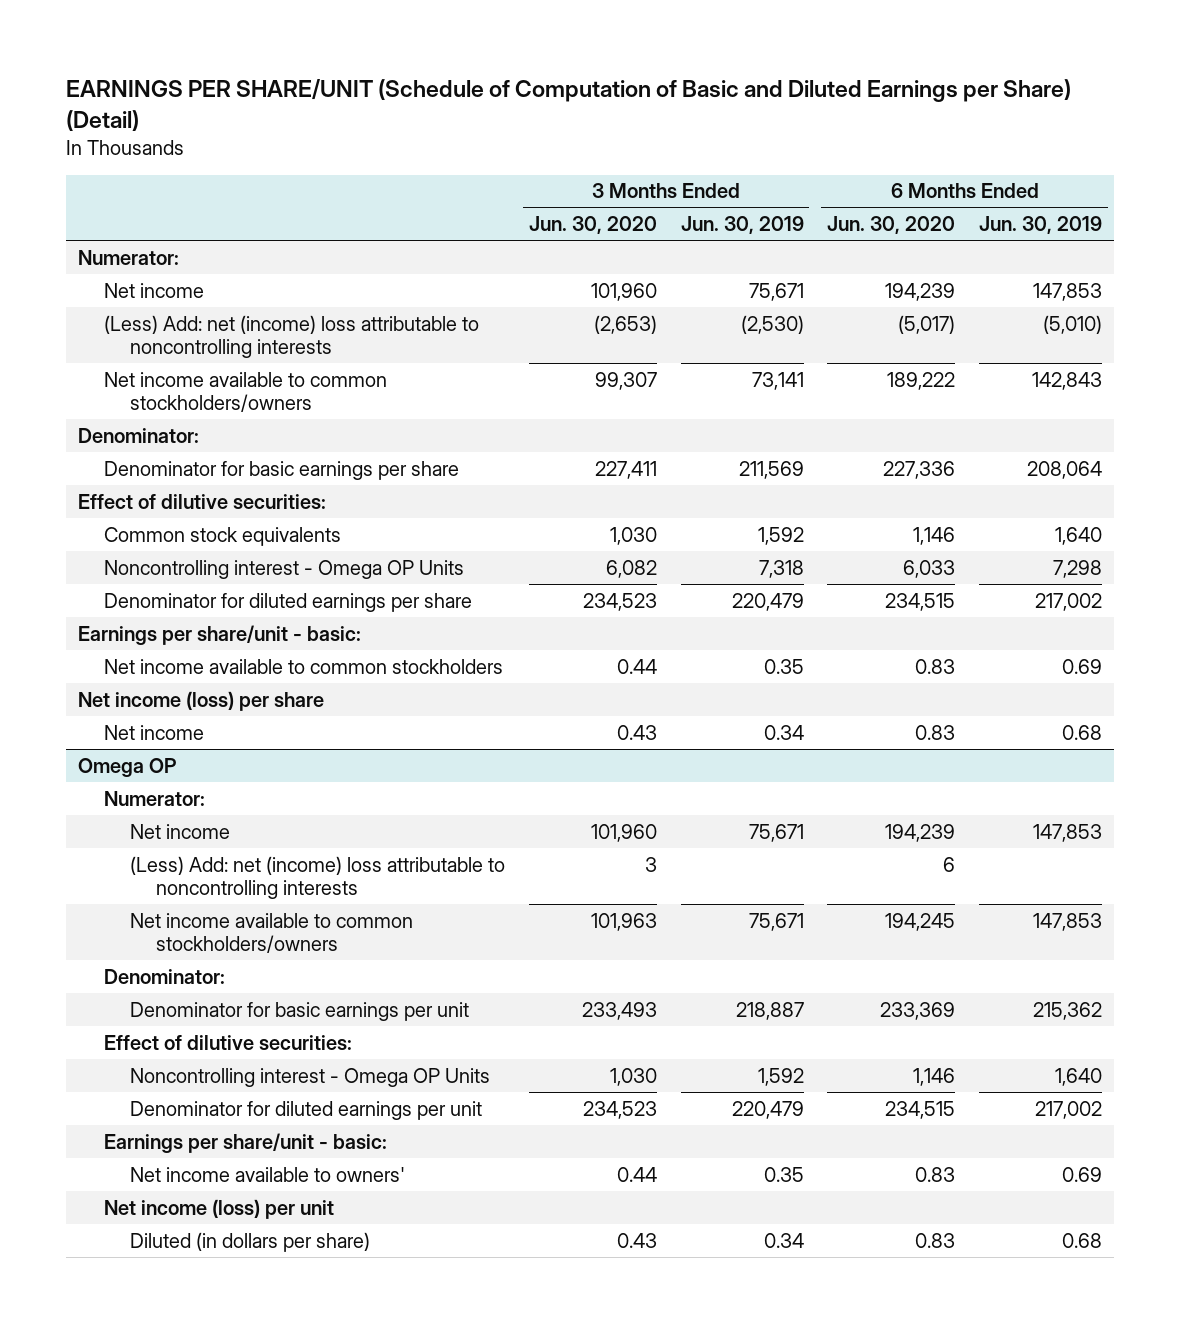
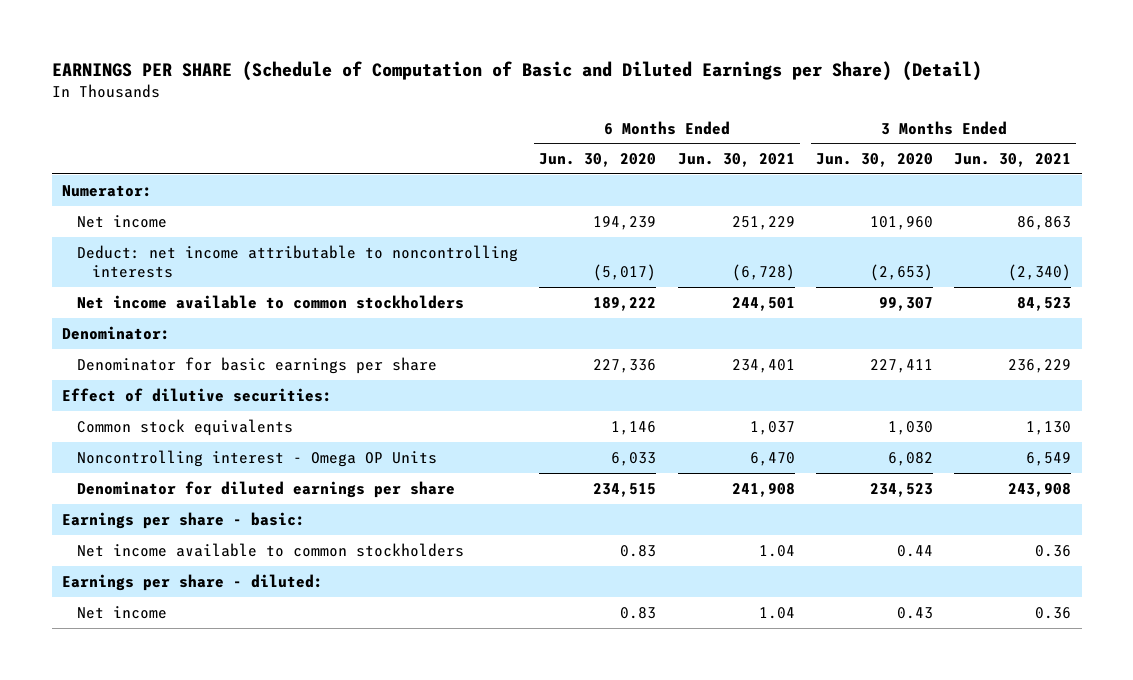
- EARNINGS PER SHARE/UNIT (Schedule of Computation of Basic and Diluted Earnings per Share) (Detail)
+ EARNINGS PER SHARE (Schedule of Computation of Basic and Diluted Earnings per Share) (Detail)
- | 3 Months Ended Jun. 30, 2020 | 3 Months Ended Jun. 30, 2019 | 6 Months Ended Jun. 30, 2020 | 6 Months Ended Jun. 30, 2019
+ | 6 Months Ended Jun. 30, 2020 | 6 Months Ended Jun. 30, 2021 | 3 Months Ended Jun. 30, 2020 | 3 Months Ended Jun. 30, 2021
- (Less) Add: net (income) loss attributable to noncontrolling interests | (2,653) | (2,530) | (5,017) | (5,010)
- Net income available to common stockholders/owners | 99,307 | 73,141 | 189,222 | 142,843
+ Deduct: net income attributable to noncontrolling interests | (5,017) | (6,728) | (2,653) | (2,340)
+ Net income available to common stockholders | 189,222 | 244,501 | 99,307 | 84,523
- Earnings per share/unit - basic:
+ Earnings per share - basic:
- Net income (loss) per share
+ Earnings per share - diluted:
- Omega OP
- Numerator:
- Net income | 101,960 | 75,671 | 194,239 | 147,853
- (Less) Add: net (income) loss attributable to noncontrolling interests | 3 | | 6 |
- Net income available to common stockholders/owners | 101,963 | 75,671 | 194,245 | 147,853
- Denominator:
- Denominator for basic earnings per unit | 233,493 | 218,887 | 233,369 | 215,362
- Effect of dilutive securities:
- Noncontrolling interest - Omega OP Units | 1,030 | 1,592 | 1,146 | 1,640
- Denominator for diluted earnings per unit | 234,523 | 220,479 | 234,515 | 217,002
- Earnings per share/unit - basic:
- Net income available to owners' | 0.44 | 0.35 | 0.83 | 0.69
- Net income (loss) per unit
- Diluted (in dollars per share) | 0.43 | 0.34 | 0.83 | 0.68

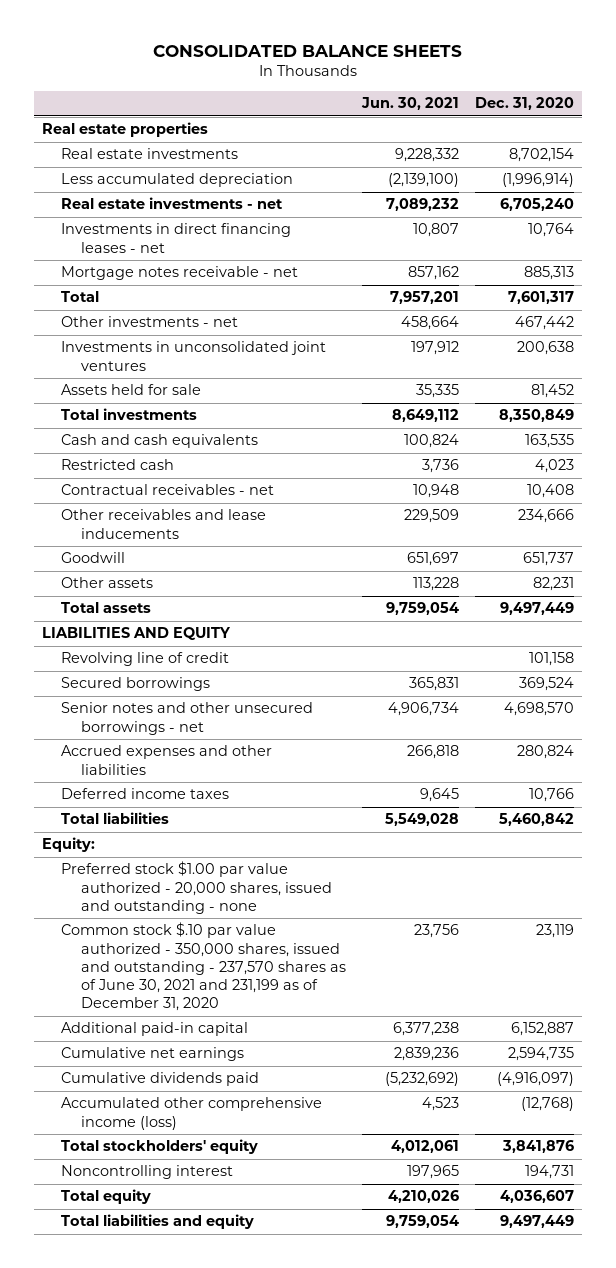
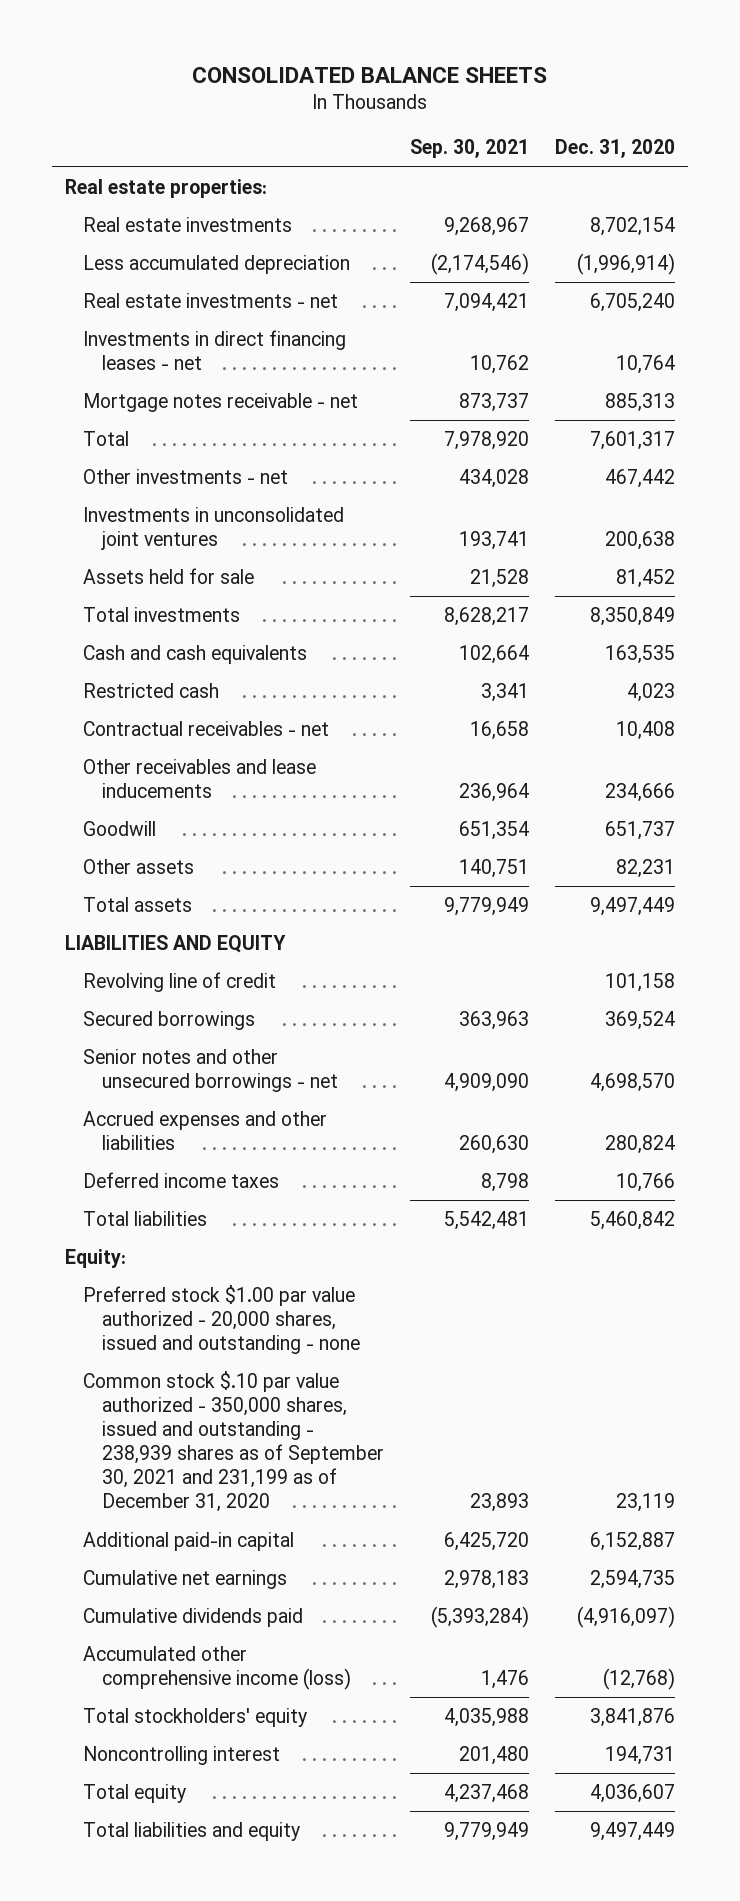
- | Jun. 30, 2021 | Dec. 31, 2020
+ | Sep. 30, 2021 | Dec. 31, 2020
- Real estate properties
+ Real estate properties:
- Common stock $.10 par value authorized - 350,000 shares, issued and outstanding - 237,570 shares as of June 30, 2021 and 231,199 as of December 31, 2020 | 23,756 | 23,119
+ Common stock $.10 par value authorized - 350,000 shares, issued and outstanding - 238,939 shares as of September 30, 2021 and 231,199 as of December 31, 2020 | 23,893 | 23,119

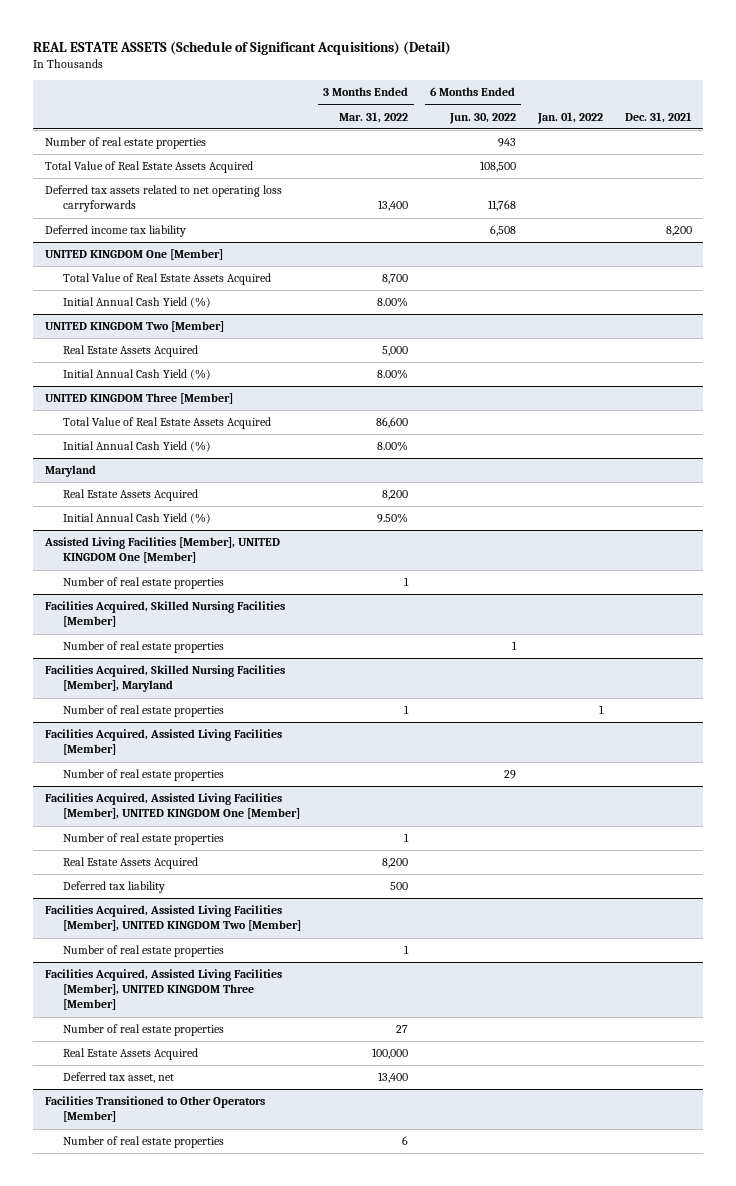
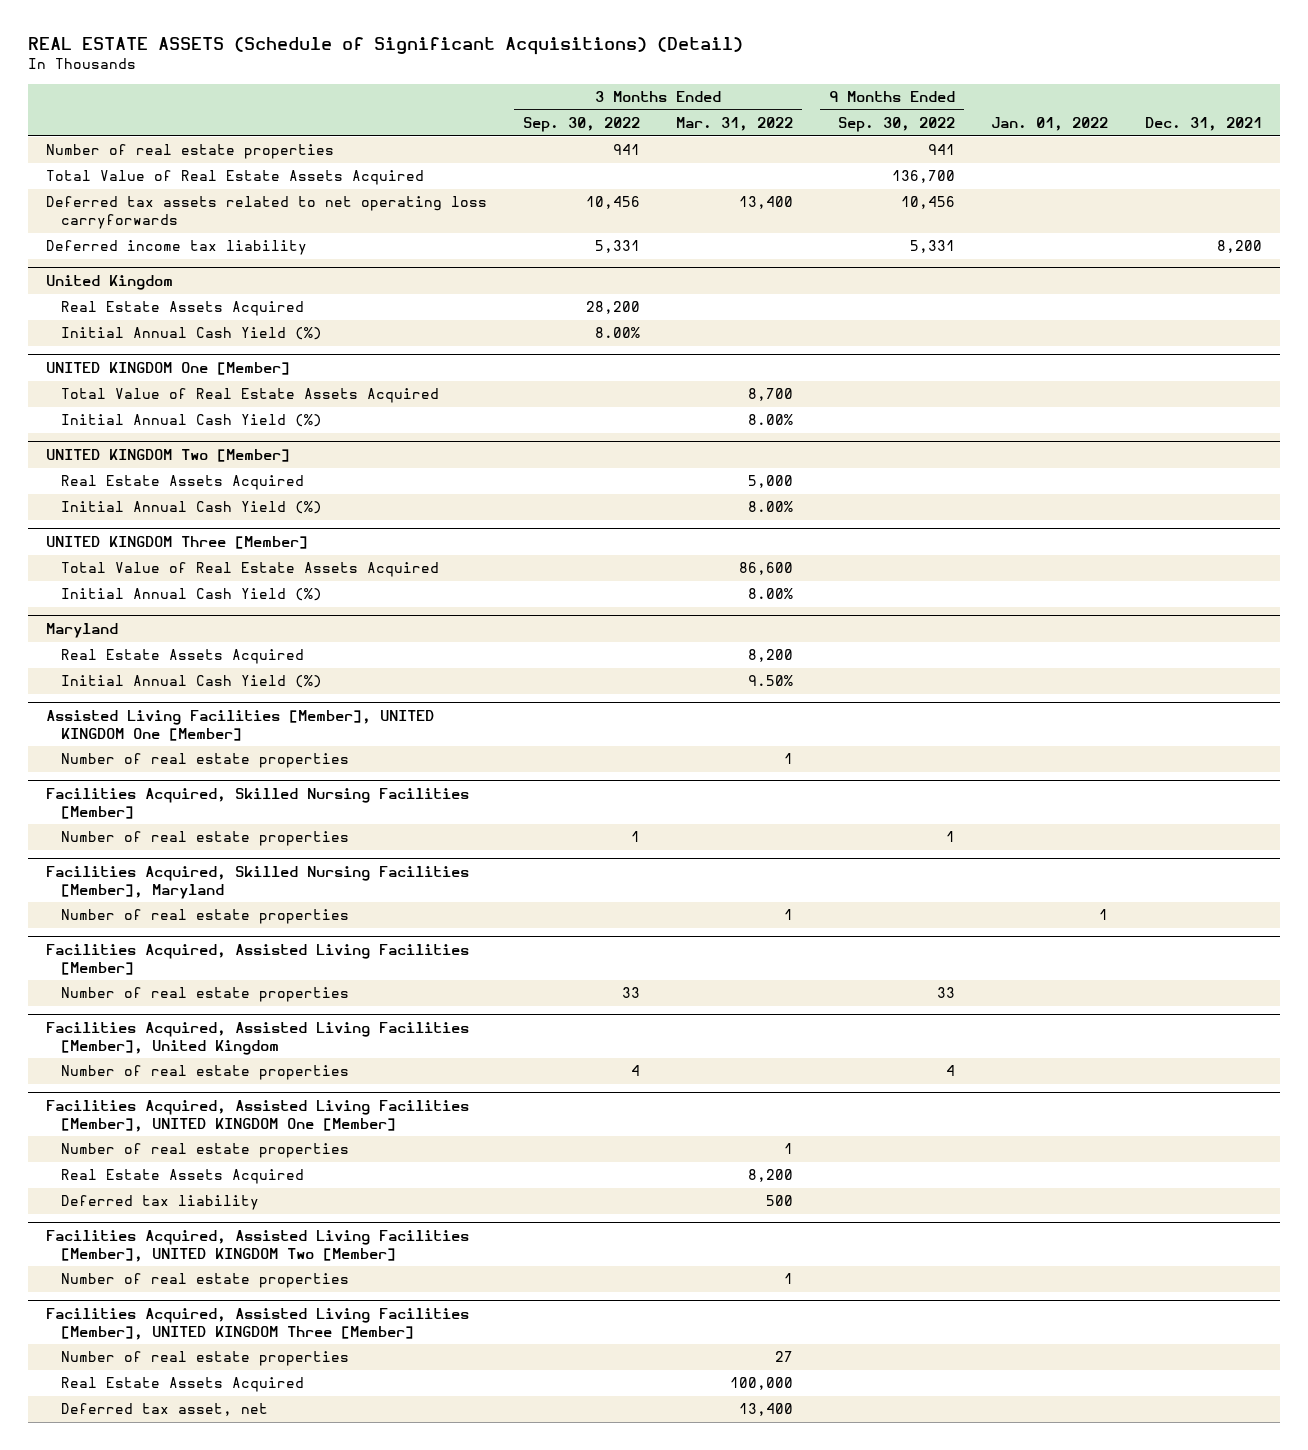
- | 3 Months Ended Mar. 31, 2022 | 6 Months Ended Jun. 30, 2022 | Jan. 01, 2022 | Dec. 31, 2021
+ | 3 Months Ended Sep. 30, 2022 | 3 Months Ended Mar. 31, 2022 | 9 Months Ended Sep. 30, 2022 | Jan. 01, 2022 | Dec. 31, 2021
+ United Kingdom
+ Real Estate Assets Acquired | 28,200 | | | |
+ Initial Annual Cash Yield (%) | 8.00% | | | |
+ Facilities Acquired, Assisted Living Facilities [Member], United Kingdom
+ Number of real estate properties | 4 | | 4 | |
- Facilities Transitioned to Other Operators [Member]
- Number of real estate properties | 6 | | |

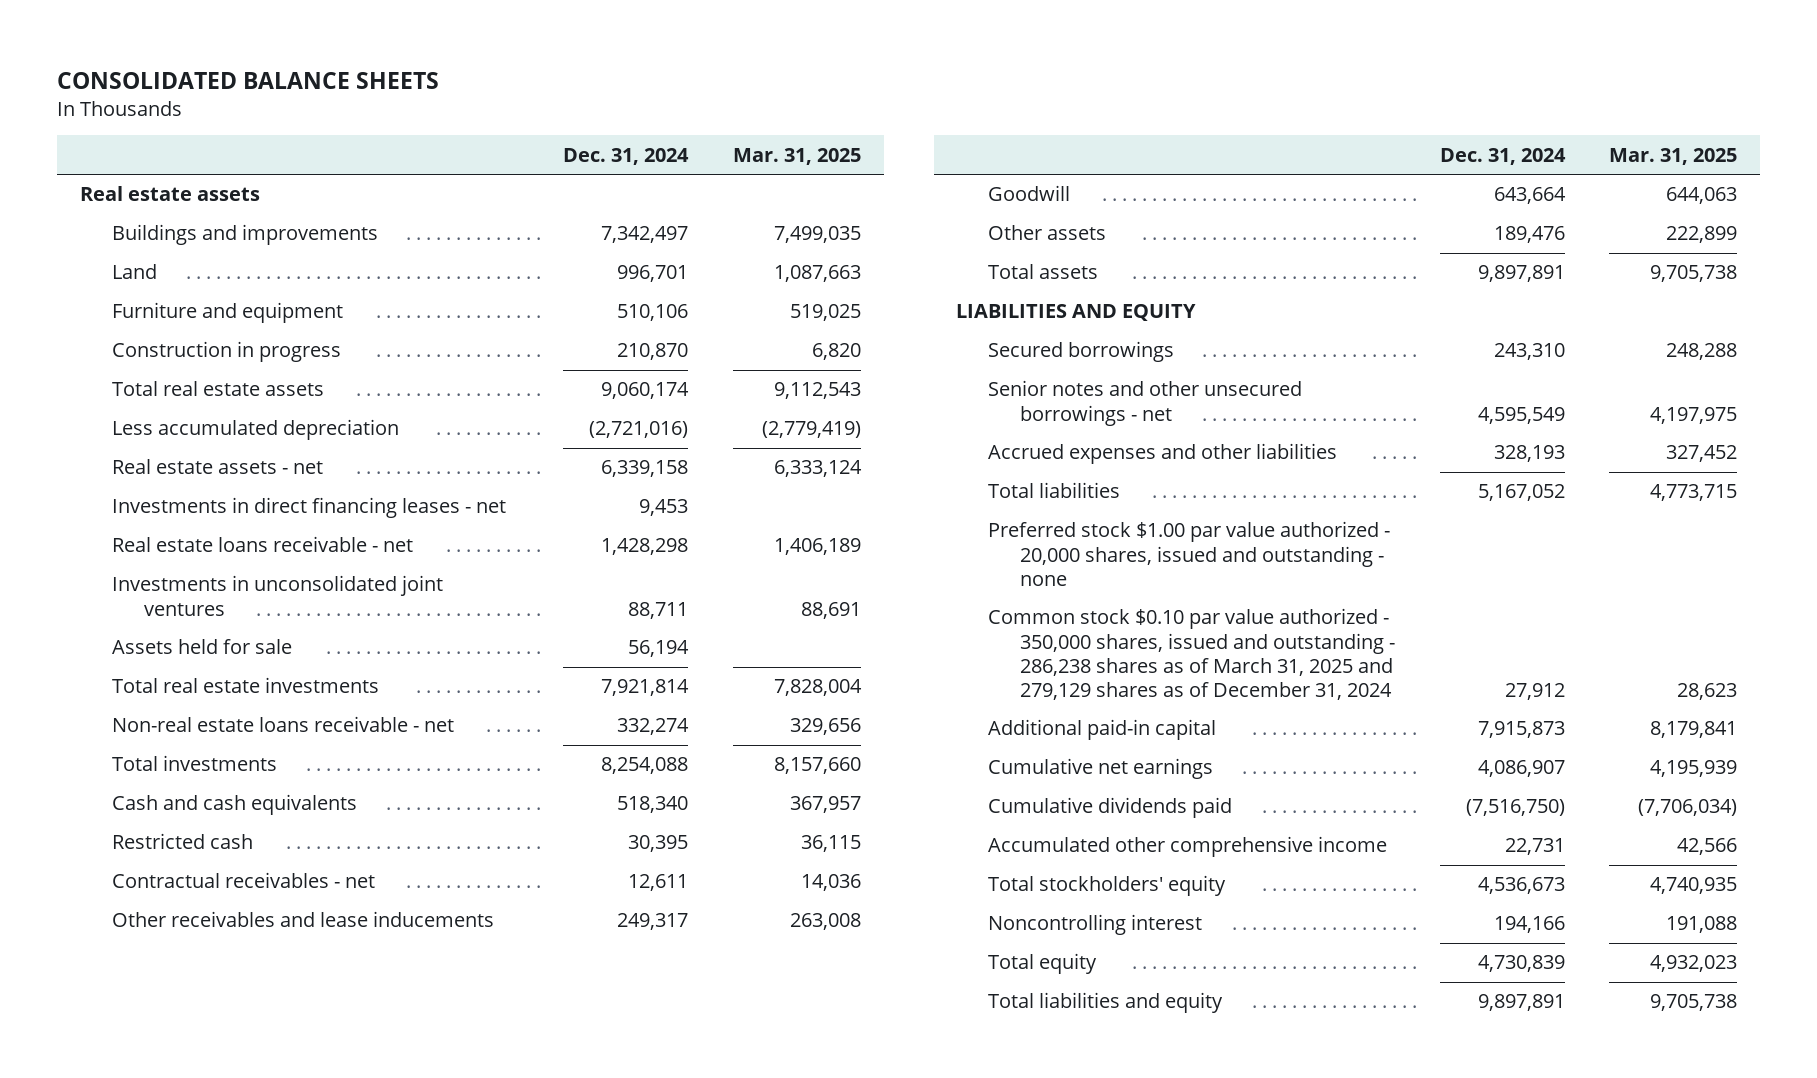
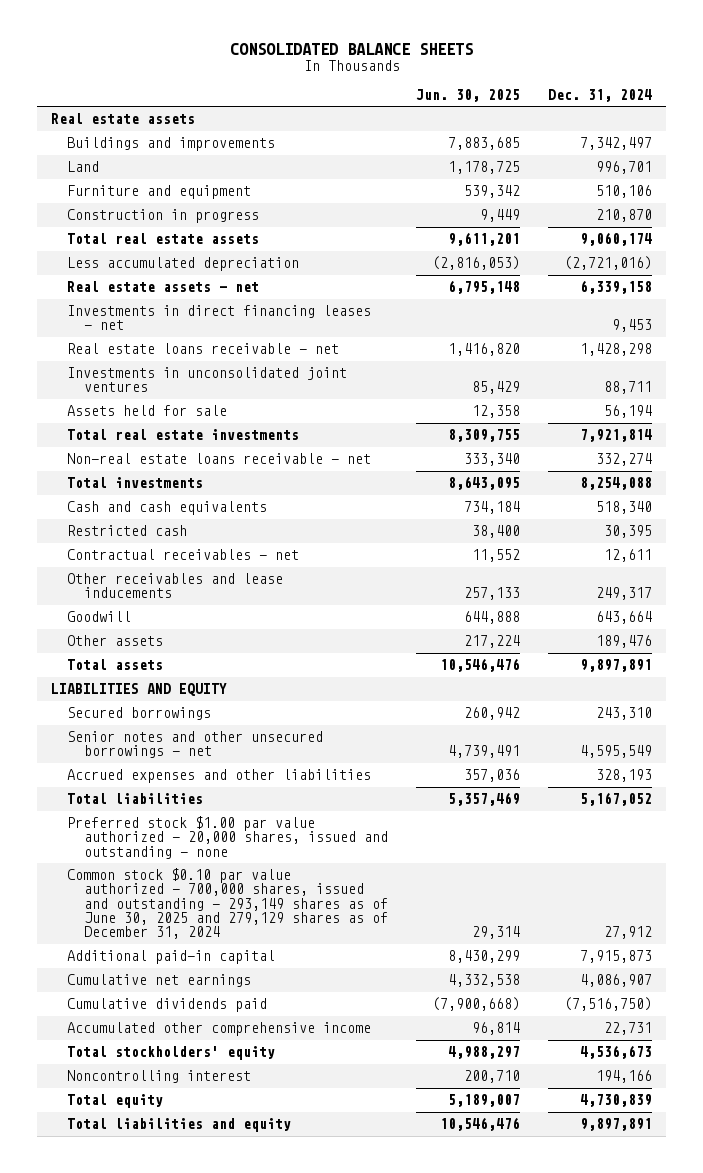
- | Dec. 31, 2024 | Mar. 31, 2025
+ | Jun. 30, 2025 | Dec. 31, 2024
- Common stock $0.10 par value authorized - 350,000 shares, issued and outstanding - 286,238 shares as of March 31, 2025 and 279,129 shares as of December 31, 2024 | 27,912 | 28,623
+ Common stock $0.10 par value authorized - 700,000 shares, issued and outstanding - 293,149 shares as of June 30, 2025 and 279,129 shares as of December 31, 2024 | 29,314 | 27,912

